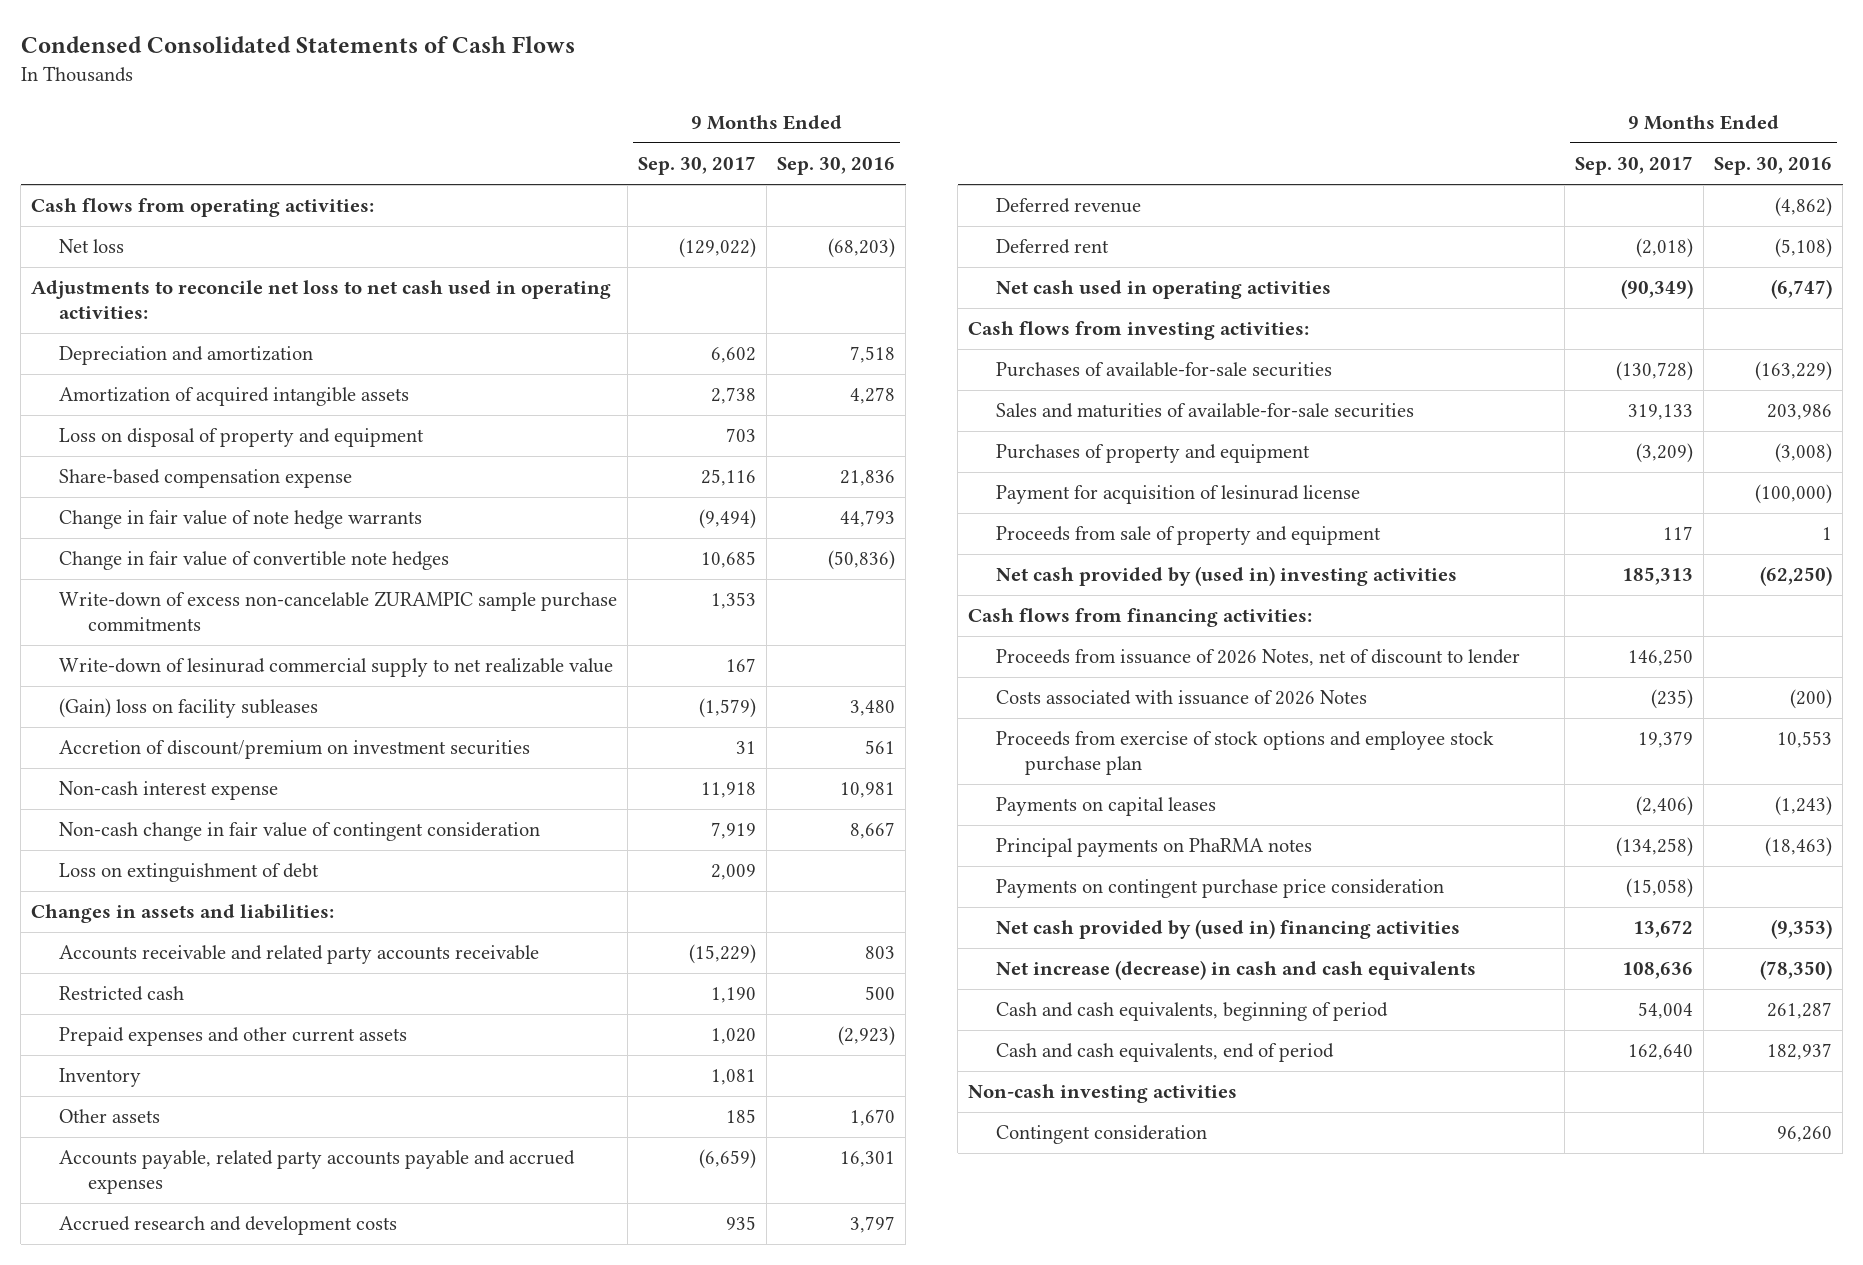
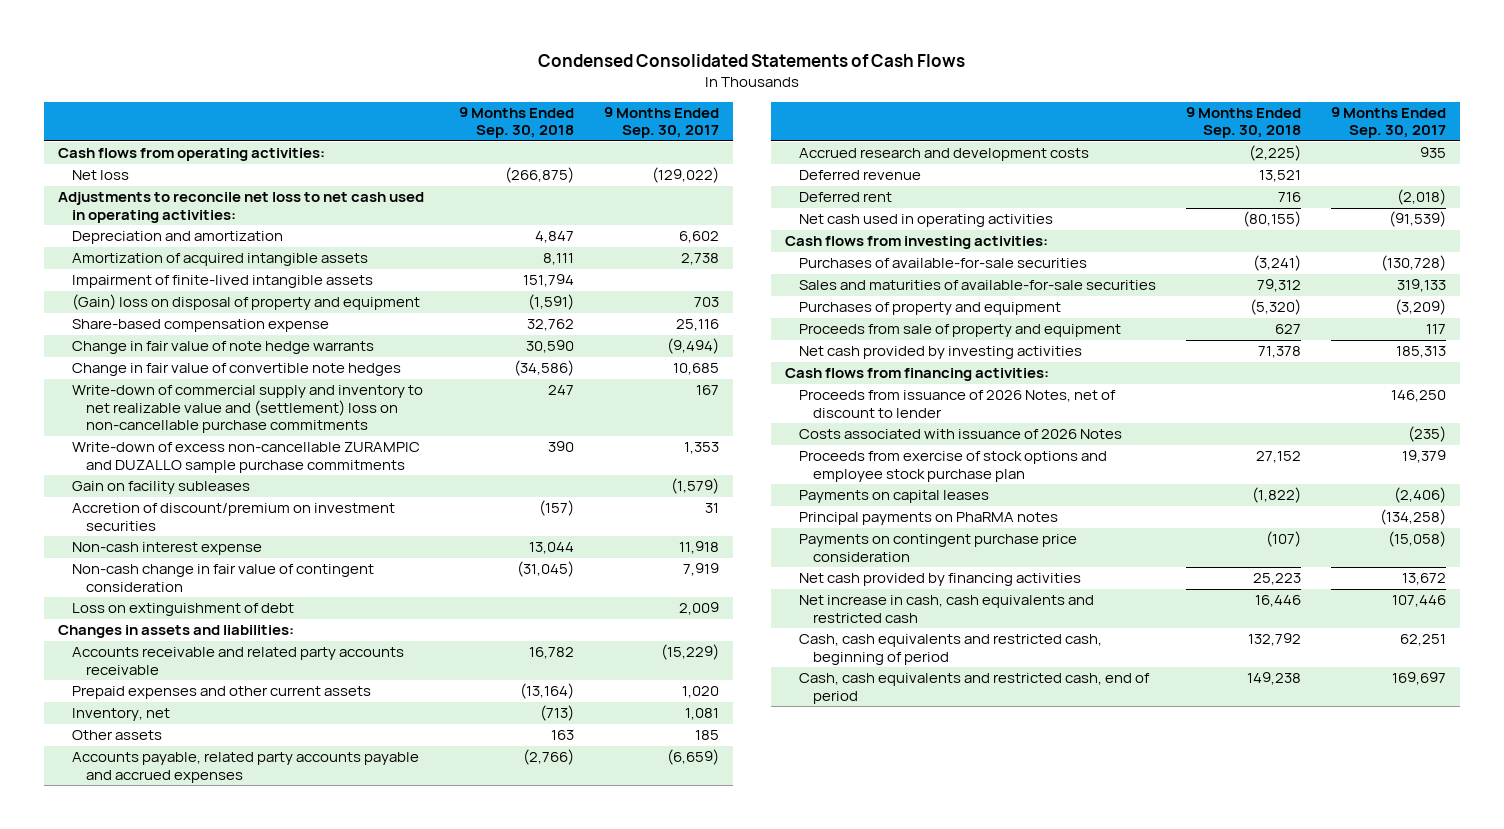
- | 9 Months Ended Sep. 30, 2017 | 9 Months Ended Sep. 30, 2016
+ | 9 Months Ended Sep. 30, 2018 | 9 Months Ended Sep. 30, 2017
- Loss on disposal of property and equipment | 703 |
+ Impairment of finite-lived intangible assets | 151,794 |
+ (Gain) loss on disposal of property and equipment | (1,591) | 703
- Write-down of excess non-cancelable ZURAMPIC sample purchase commitments | 1,353 |
- Write-down of lesinurad commercial supply to net realizable value | 167 |
- (Gain) loss on facility subleases | (1,579) | 3,480
+ Write-down of commercial supply and inventory to net realizable value and (settlement) loss on non-cancellable purchase commitments | 247 | 167
+ Write-down of excess non-cancellable ZURAMPIC and DUZALLO sample purchase commitments | 390 | 1,353
+ Gain on facility subleases | | (1,579)
- Restricted cash | 1,190 | 500
- Inventory | 1,081 |
+ Inventory, net | (713) | 1,081
- Net cash used in operating activities | (90,349) | (6,747)
+ Net cash used in operating activities | (80,155) | (91,539)
- Payment for acquisition of lesinurad license | | (100,000)
- Net cash provided by (used in) investing activities | 185,313 | (62,250)
+ Net cash provided by investing activities | 71,378 | 185,313
- Net cash provided by (used in) financing activities | 13,672 | (9,353)
- Net increase (decrease) in cash and cash equivalents | 108,636 | (78,350)
- Cash and cash equivalents, beginning of period | 54,004 | 261,287
- Cash and cash equivalents, end of period | 162,640 | 182,937
- Non-cash investing activities
- Contingent consideration | | 96,260
+ Net cash provided by financing activities | 25,223 | 13,672
+ Net increase in cash, cash equivalents and restricted cash | 16,446 | 107,446
+ Cash, cash equivalents and restricted cash, beginning of period | 132,792 | 62,251
+ Cash, cash equivalents and restricted cash, end of period | 149,238 | 169,697

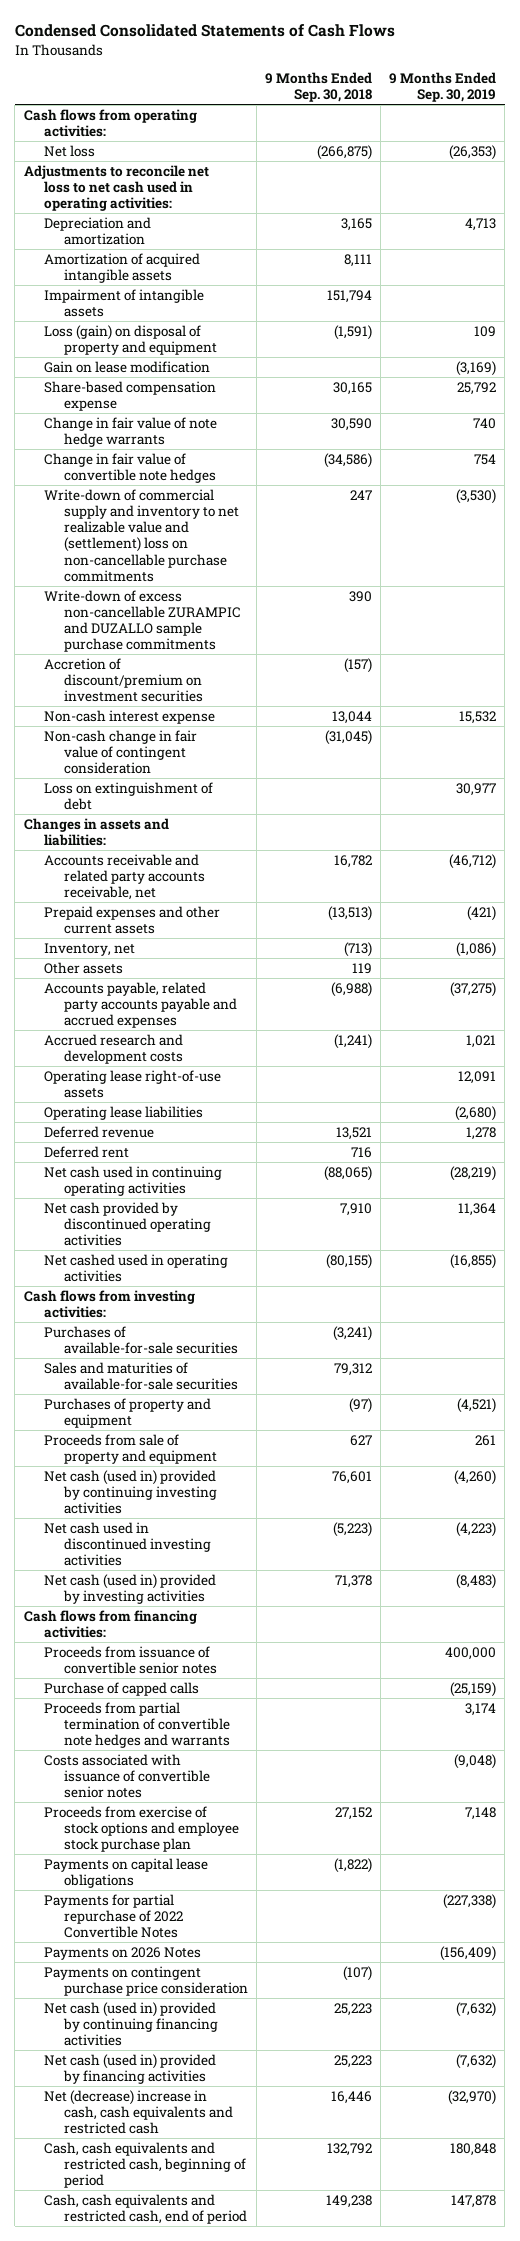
- | 9 Months Ended Sep. 30, 2018 | 9 Months Ended Sep. 30, 2017
+ | 9 Months Ended Sep. 30, 2018 | 9 Months Ended Sep. 30, 2019
- Depreciation and amortization | 4,847 | 6,602
+ Depreciation and amortization | 3,165 | 4,713
- Impairment of finite-lived intangible assets | 151,794 |
- (Gain) loss on disposal of property and equipment | (1,591) | 703
- Share-based compensation expense | 32,762 | 25,116
+ Impairment of intangible assets | 151,794 |
+ Loss (gain) on disposal of property and equipment | (1,591) | 109
+ Gain on lease modification | | (3,169)
+ Share-based compensation expense | 30,165 | 25,792
- Gain on facility subleases | | (1,579)
- Accounts receivable and related party accounts receivable | 16,782 | (15,229)
- Prepaid expenses and other current assets | (13,164) | 1,020
+ Accounts receivable and related party accounts receivable, net | 16,782 | (46,712)
+ Prepaid expenses and other current assets | (13,513) | (421)
- Other assets | 163 | 185
- Accounts payable, related party accounts payable and accrued expenses | (2,766) | (6,659)
- Accrued research and development costs | (2,225) | 935
+ Other assets | 119 |
+ Accounts payable, related party accounts payable and accrued expenses | (6,988) | (37,275)
+ Accrued research and development costs | (1,241) | 1,021
+ Operating lease right-of-use assets | | 12,091
+ Operating lease liabilities | | (2,680)
- Net cash used in operating activities | (80,155) | (91,539)
+ Net cash used in continuing operating activities | (88,065) | (28,219)
+ Net cash provided by discontinued operating activities | 7,910 | 11,364
+ Net cashed used in operating activities | (80,155) | (16,855)
- Purchases of property and equipment | (5,320) | (3,209)
+ Purchases of property and equipment | (97) | (4,521)
- Net cash provided by investing activities | 71,378 | 185,313
+ Net cash (used in) provided by continuing investing activities | 76,601 | (4,260)
+ Net cash used in discontinued investing activities | (5,223) | (4,223)
+ Net cash (used in) provided by investing activities | 71,378 | (8,483)
- Proceeds from issuance of 2026 Notes, net of discount to lender | | 146,250
- Costs associated with issuance of 2026 Notes | | (235)
+ Proceeds from issuance of convertible senior notes | | 400,000
+ Purchase of capped calls | | (25,159)
+ Proceeds from partial termination of convertible note hedges and warrants | | 3,174
+ Costs associated with issuance of convertible senior notes | | (9,048)
- Payments on capital leases | (1,822) | (2,406)
- Principal payments on PhaRMA notes | | (134,258)
+ Payments on capital lease obligations | (1,822) |
+ Payments for partial repurchase of 2022 Convertible Notes | | (227,338)
+ Payments on 2026 Notes | | (156,409)
- Net cash provided by financing activities | 25,223 | 13,672
- Net increase in cash, cash equivalents and restricted cash | 16,446 | 107,446
+ Net cash (used in) provided by continuing financing activities | 25,223 | (7,632)
+ Net cash (used in) provided by financing activities | 25,223 | (7,632)
+ Net (decrease) increase in cash, cash equivalents and restricted cash | 16,446 | (32,970)

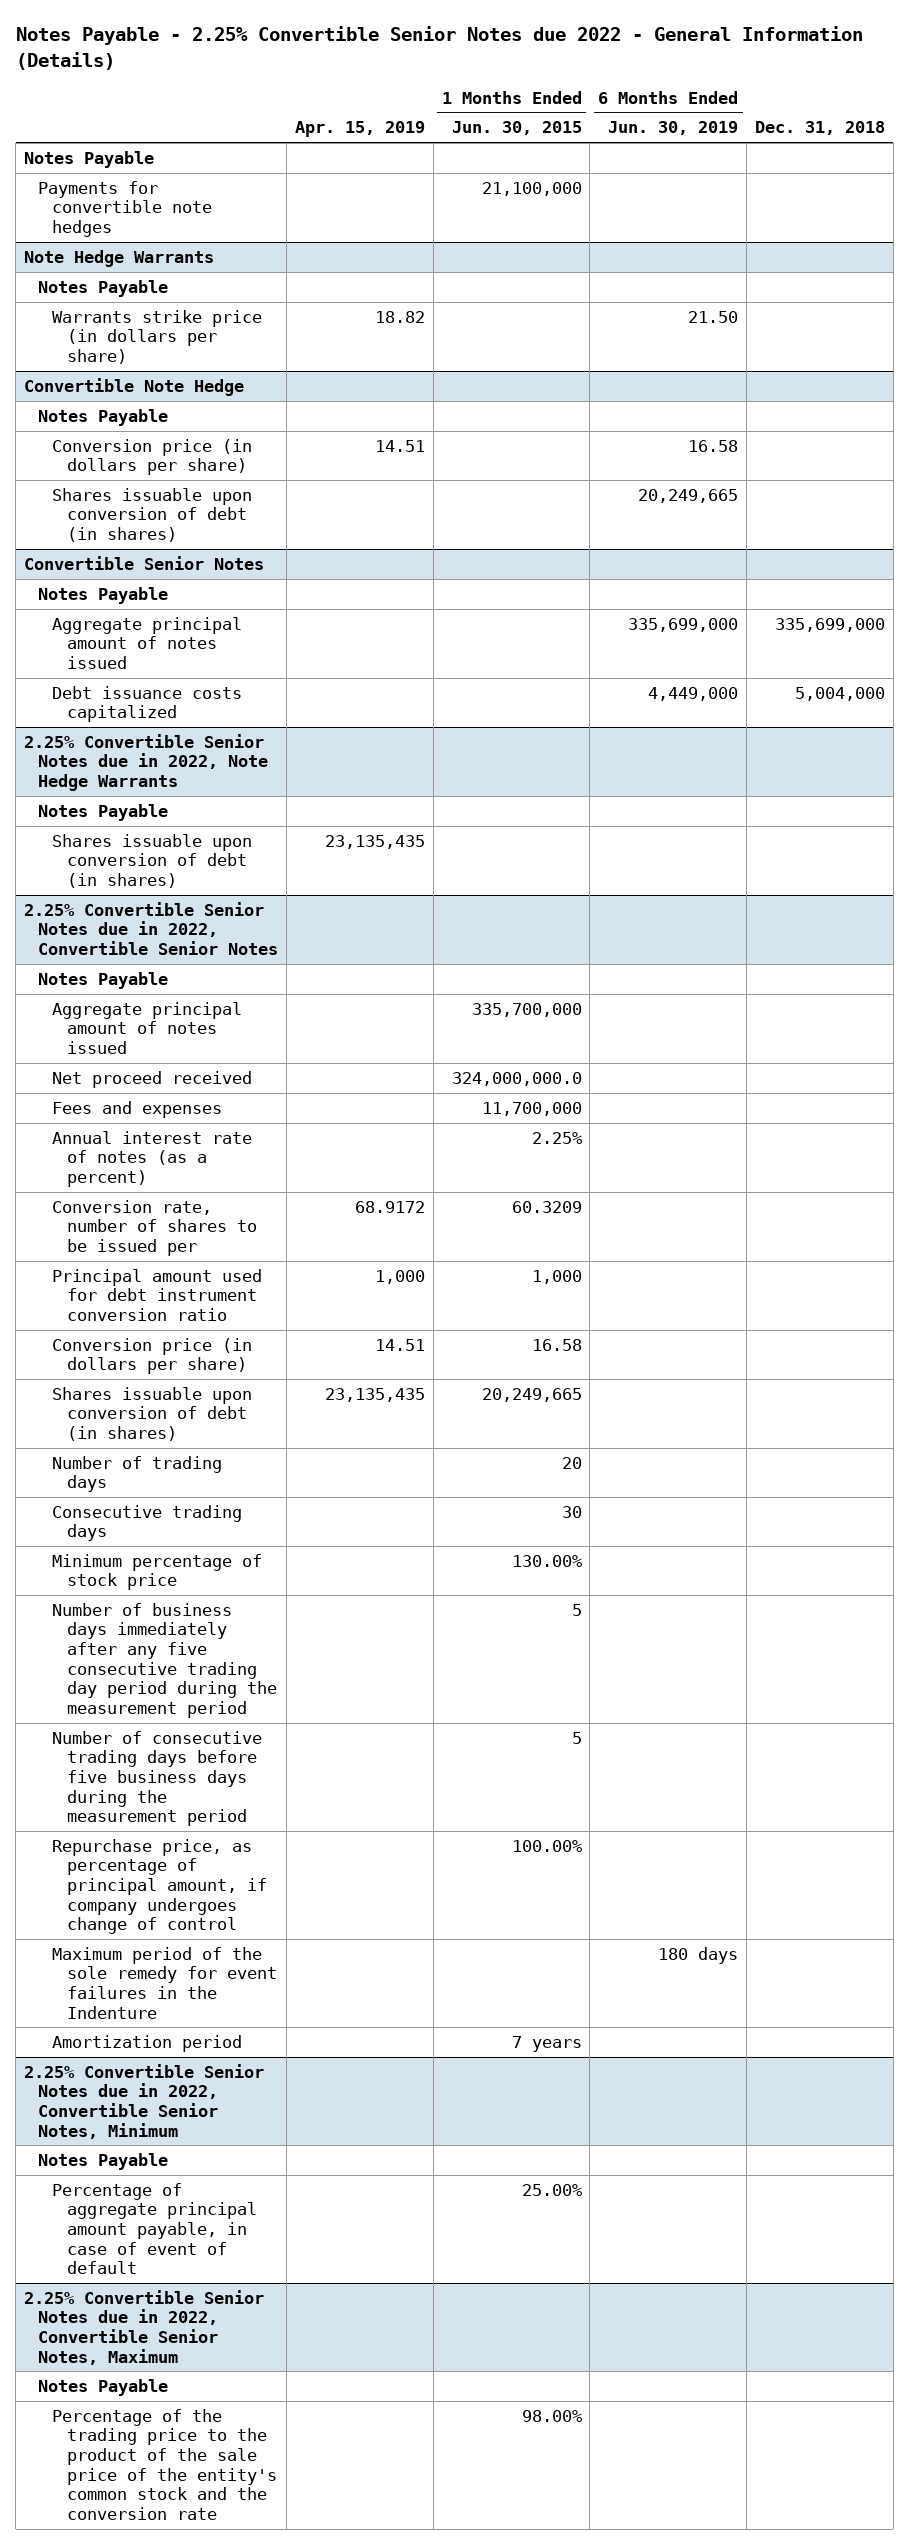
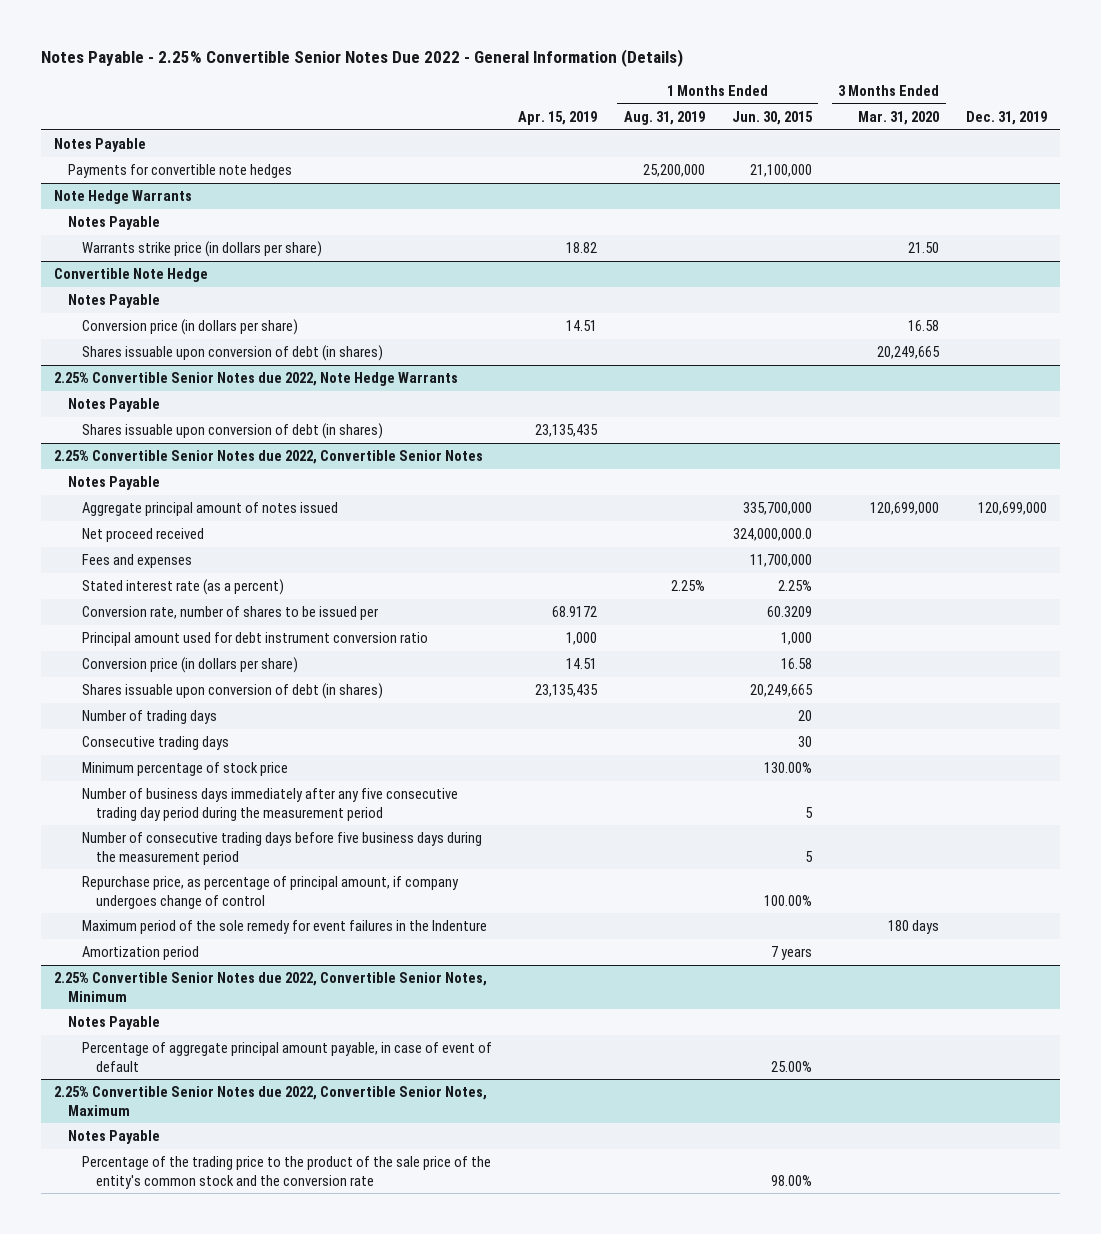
- Notes Payable - 2.25% Convertible Senior Notes due 2022 - General Information (Details)
+ Notes Payable - 2.25% Convertible Senior Notes Due 2022 - General Information (Details)
- | Apr. 15, 2019 | 1 Months Ended Jun. 30, 2015 | 6 Months Ended Jun. 30, 2019 | Dec. 31, 2018
+ | Apr. 15, 2019 | 1 Months Ended Aug. 31, 2019 | 1 Months Ended Jun. 30, 2015 | 3 Months Ended Mar. 31, 2020 | Dec. 31, 2019
- Convertible Senior Notes
- Notes Payable
- Aggregate principal amount of notes issued | | | 335,699,000 | 335,699,000
- Debt issuance costs capitalized | | | 4,449,000 | 5,004,000
- 2.25% Convertible Senior Notes due in 2022, Note Hedge Warrants
+ 2.25% Convertible Senior Notes due 2022, Note Hedge Warrants
- 2.25% Convertible Senior Notes due in 2022, Convertible Senior Notes
+ 2.25% Convertible Senior Notes due 2022, Convertible Senior Notes
- Annual interest rate of notes (as a percent) | | 2.25% | |
+ Stated interest rate (as a percent) | | 2.25% | 2.25% | |
- 2.25% Convertible Senior Notes due in 2022, Convertible Senior Notes, Minimum
+ 2.25% Convertible Senior Notes due 2022, Convertible Senior Notes, Minimum
- 2.25% Convertible Senior Notes due in 2022, Convertible Senior Notes, Maximum
+ 2.25% Convertible Senior Notes due 2022, Convertible Senior Notes, Maximum

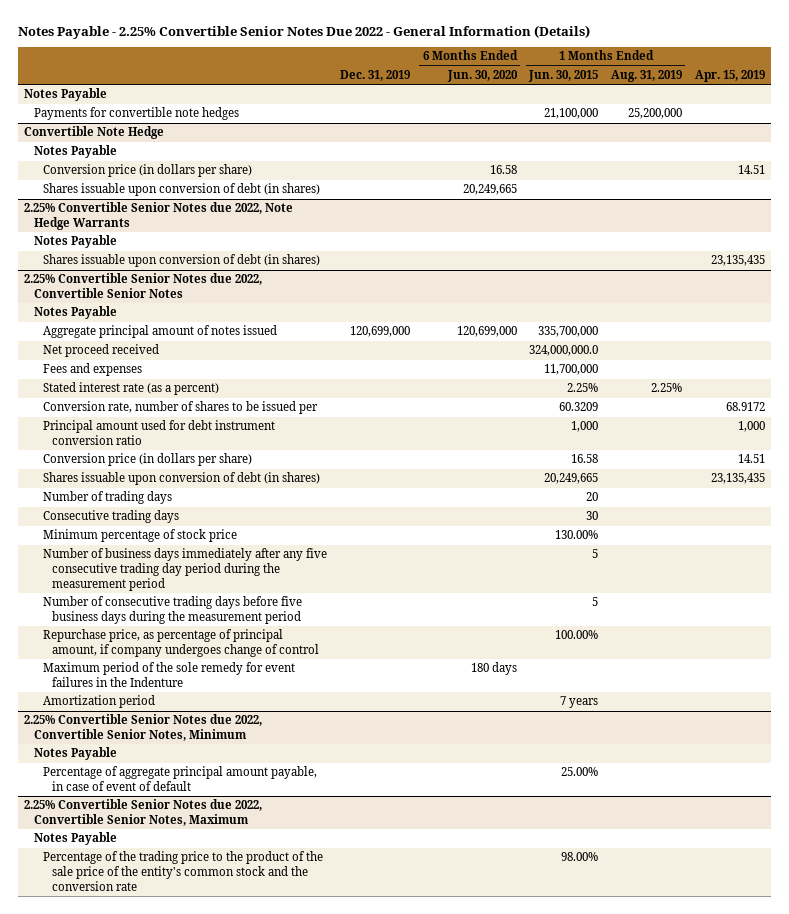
- | Apr. 15, 2019 | 1 Months Ended Aug. 31, 2019 | 1 Months Ended Jun. 30, 2015 | 3 Months Ended Mar. 31, 2020 | Dec. 31, 2019
+ | Dec. 31, 2019 | 6 Months Ended Jun. 30, 2020 | 1 Months Ended Jun. 30, 2015 | 1 Months Ended Aug. 31, 2019 | Apr. 15, 2019
- Note Hedge Warrants
- Notes Payable
- Warrants strike price (in dollars per share) | 18.82 | | | 21.50 |

